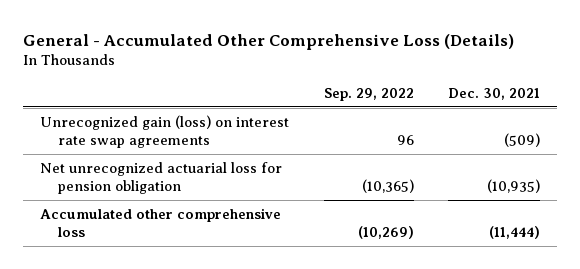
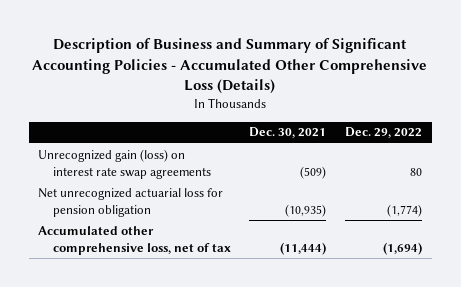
- General - Accumulated Other Comprehensive Loss (Details)
+ Description of Business and Summary of Significant Accounting Policies - Accumulated Other Comprehensive Loss (Details)
- | Sep. 29, 2022 | Dec. 30, 2021
+ | Dec. 30, 2021 | Dec. 29, 2022
- Accumulated other comprehensive loss | (10,269) | (11,444)
+ Accumulated other comprehensive loss, net of tax | (11,444) | (1,694)

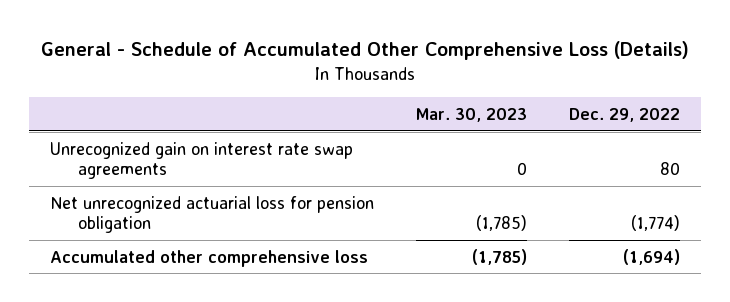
- Description of Business and Summary of Significant Accounting Policies - Accumulated Other Comprehensive Loss (Details)
+ General - Schedule of Accumulated Other Comprehensive Loss (Details)
- | Dec. 30, 2021 | Dec. 29, 2022
+ | Mar. 30, 2023 | Dec. 29, 2022
- Unrecognized gain (loss) on interest rate swap agreements | (509) | 80
+ Unrecognized gain on interest rate swap agreements | 0 | 80
- Accumulated other comprehensive loss, net of tax | (11,444) | (1,694)
+ Accumulated other comprehensive loss | (1,785) | (1,694)

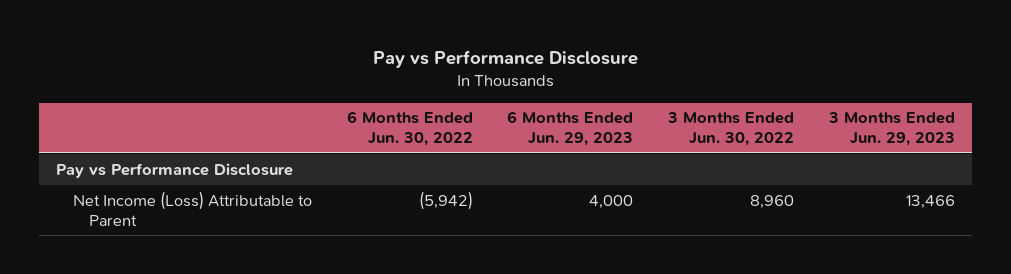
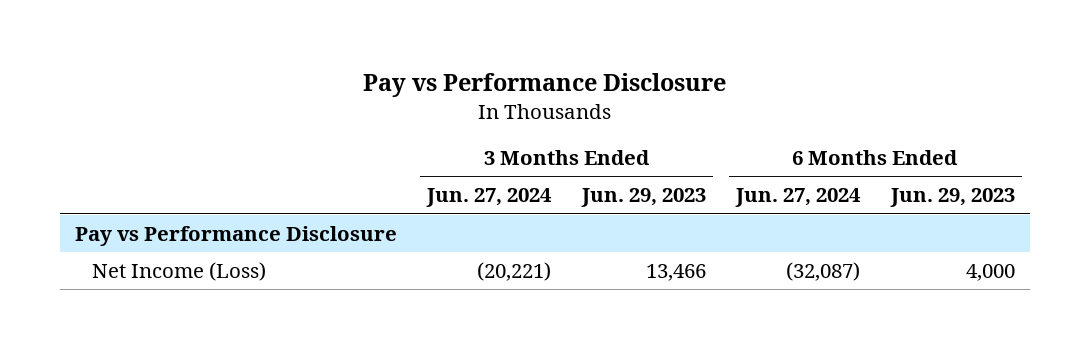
- | 6 Months Ended Jun. 30, 2022 | 6 Months Ended Jun. 29, 2023 | 3 Months Ended Jun. 30, 2022 | 3 Months Ended Jun. 29, 2023
+ | 3 Months Ended Jun. 27, 2024 | 3 Months Ended Jun. 29, 2023 | 6 Months Ended Jun. 27, 2024 | 6 Months Ended Jun. 29, 2023
- Net Income (Loss) Attributable to Parent | (5,942) | 4,000 | 8,960 | 13,466
+ Net Income (Loss) | (20,221) | 13,466 | (32,087) | 4,000

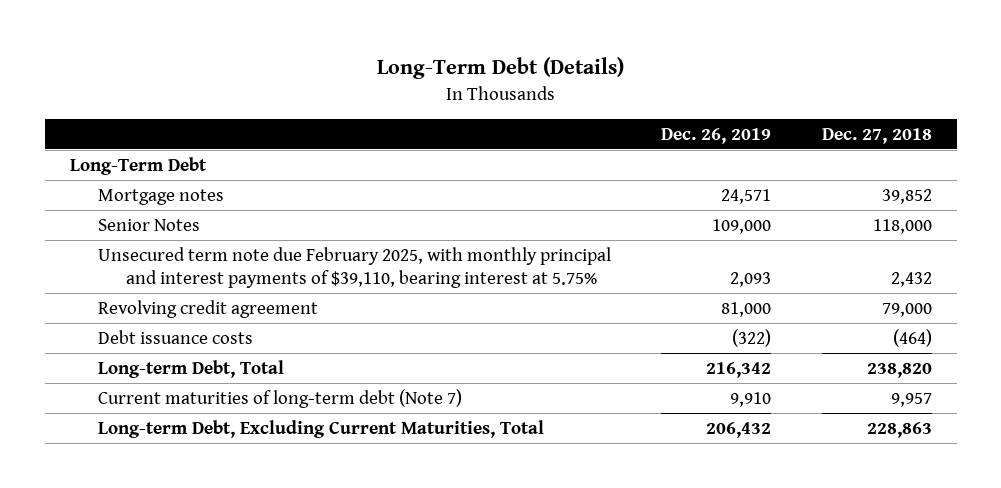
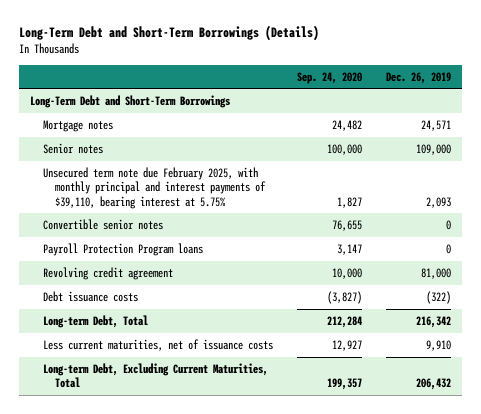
- Long-Term Debt (Details)
+ Long-Term Debt and Short-Term Borrowings (Details)
- | Dec. 26, 2019 | Dec. 27, 2018
+ | Sep. 24, 2020 | Dec. 26, 2019
- Long-Term Debt
+ Long-Term Debt and Short-Term Borrowings
- Senior Notes | 109,000 | 118,000
+ Senior notes | 100,000 | 109,000
+ Convertible senior notes | 76,655 | 0
+ Payroll Protection Program loans | 3,147 | 0
- Current maturities of long-term debt (Note 7) | 9,910 | 9,957
+ Less current maturities, net of issuance costs | 12,927 | 9,910

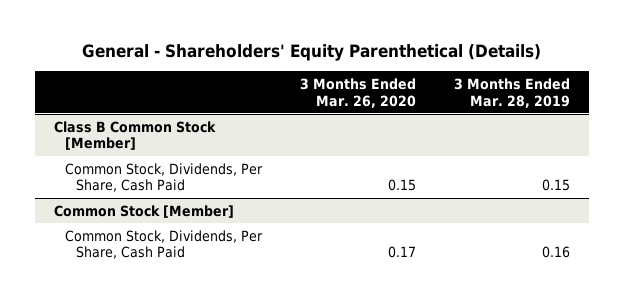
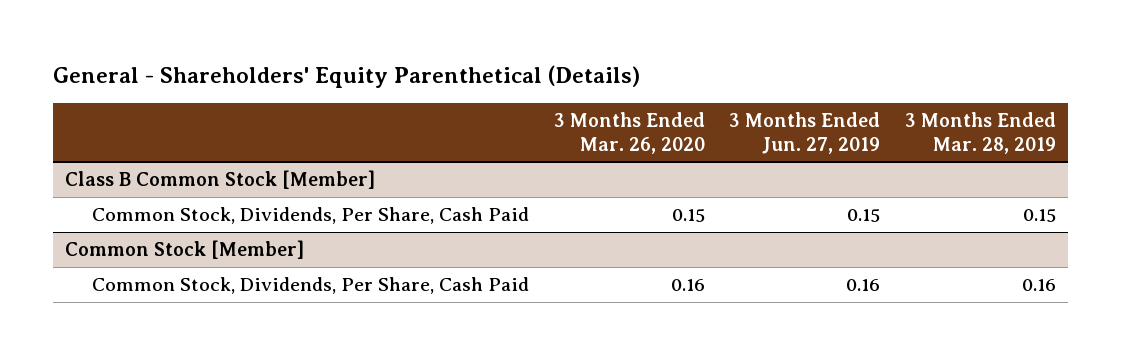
- | 3 Months Ended Mar. 26, 2020 | 3 Months Ended Mar. 28, 2019
+ | 3 Months Ended Mar. 26, 2020 | 3 Months Ended Jun. 27, 2019 | 3 Months Ended Mar. 28, 2019
@ Common Stock [Member]
- Common Stock, Dividends, Per Share, Cash Paid | 0.17 | 0.16
+ Common Stock, Dividends, Per Share, Cash Paid | 0.16 | 0.16 | 0.16

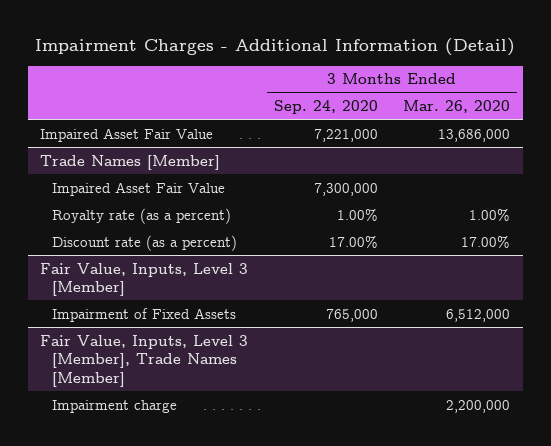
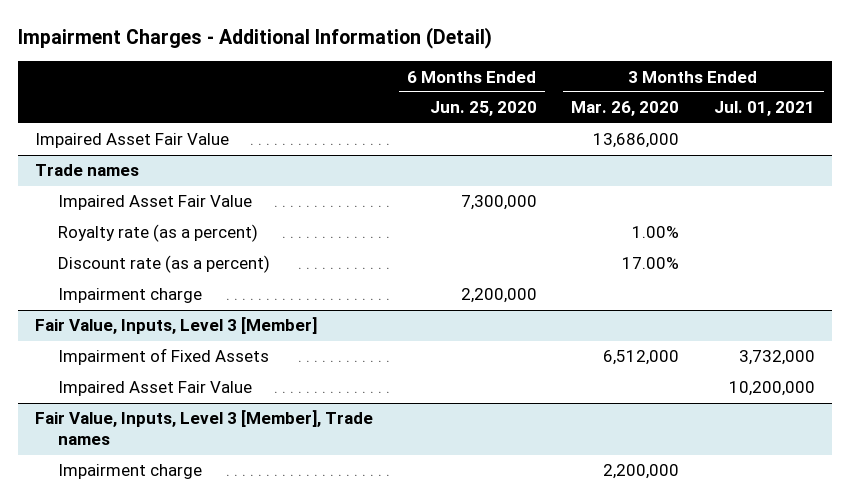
- | 3 Months Ended Sep. 24, 2020 | 3 Months Ended Mar. 26, 2020
+ | 6 Months Ended Jun. 25, 2020 | 3 Months Ended Mar. 26, 2020 | 3 Months Ended Jul. 01, 2021
- Trade Names [Member]
+ Trade names
+ Impairment charge | 2,200,000 | |
- Fair Value, Inputs, Level 3 [Member], Trade Names [Member]
@ Fair Value, Inputs, Level 3 [Member]
+ Impaired Asset Fair Value | | | 10,200,000
+ Fair Value, Inputs, Level 3 [Member], Trade names

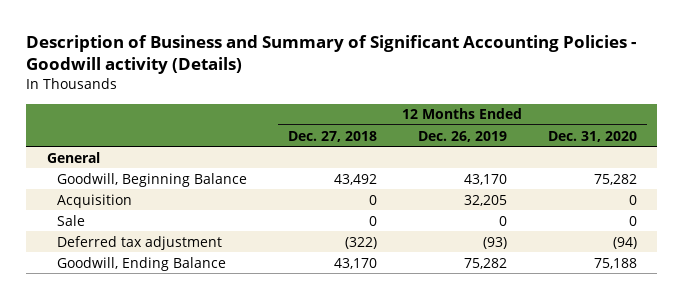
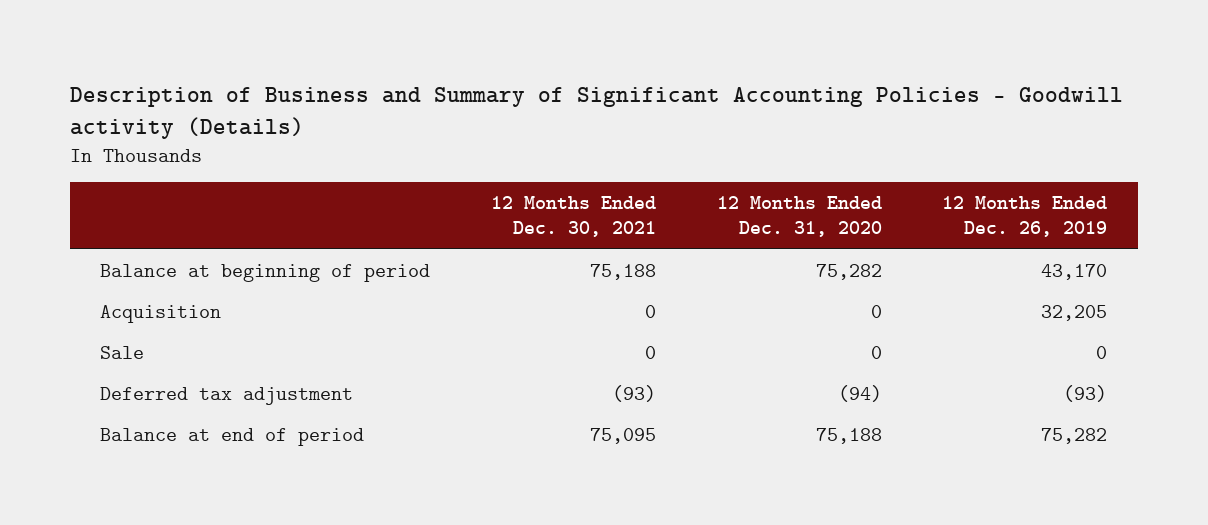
- | 12 Months Ended Dec. 27, 2018 | 12 Months Ended Dec. 26, 2019 | 12 Months Ended Dec. 31, 2020
+ | 12 Months Ended Dec. 30, 2021 | 12 Months Ended Dec. 31, 2020 | 12 Months Ended Dec. 26, 2019
- General
- Goodwill, Beginning Balance | 43,492 | 43,170 | 75,282
+ Balance at beginning of period | 75,188 | 75,282 | 43,170
- Goodwill, Ending Balance | 43,170 | 75,282 | 75,188
+ Balance at end of period | 75,095 | 75,188 | 75,282

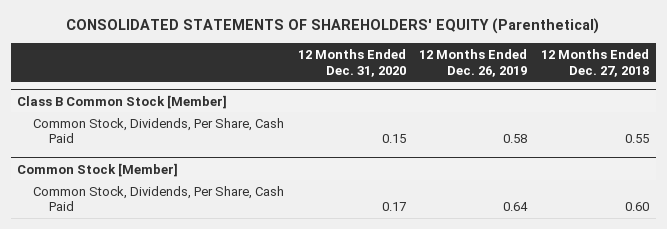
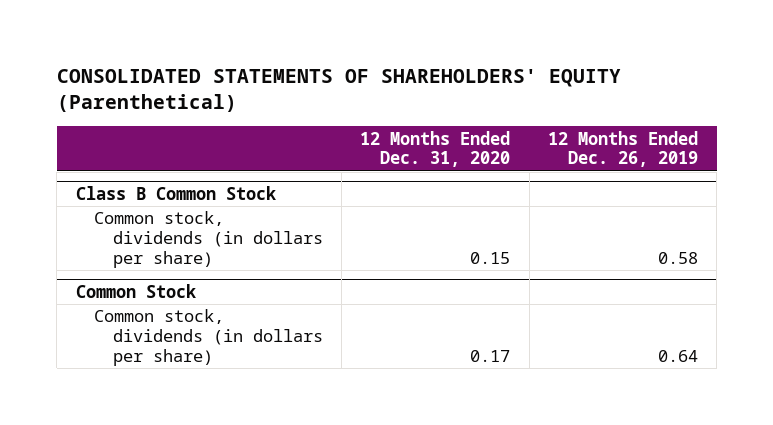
- | 12 Months Ended Dec. 31, 2020 | 12 Months Ended Dec. 26, 2019 | 12 Months Ended Dec. 27, 2018
+ | 12 Months Ended Dec. 31, 2020 | 12 Months Ended Dec. 26, 2019
- Class B Common Stock [Member]
- Common Stock, Dividends, Per Share, Cash Paid | 0.15 | 0.58 | 0.55
- Common Stock [Member]
- Common Stock, Dividends, Per Share, Cash Paid | 0.17 | 0.64 | 0.60
+ Class B Common Stock
+ Common stock, dividends (in dollars per share) | 0.15 | 0.58
+ Common Stock
+ Common stock, dividends (in dollars per share) | 0.17 | 0.64

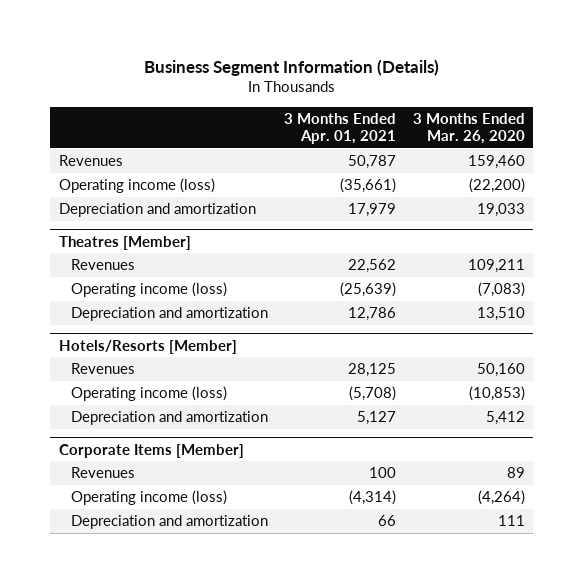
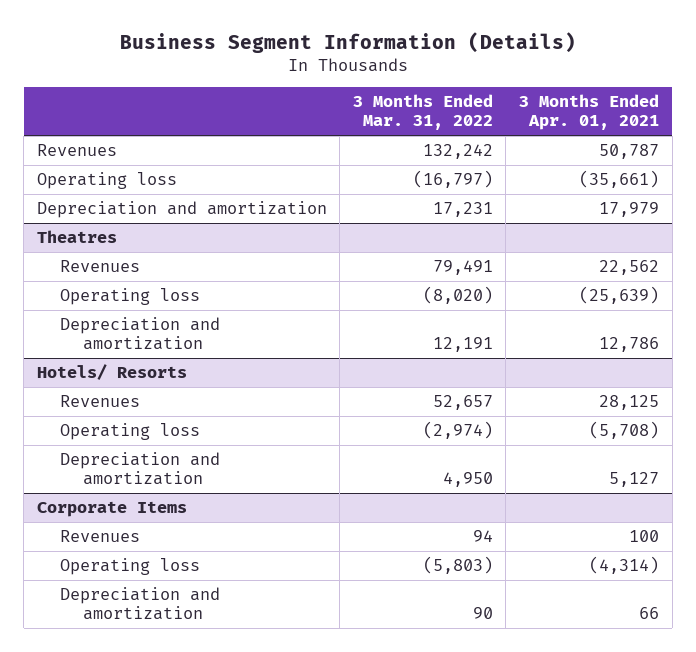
- | 3 Months Ended Apr. 01, 2021 | 3 Months Ended Mar. 26, 2020
+ | 3 Months Ended Mar. 31, 2022 | 3 Months Ended Apr. 01, 2021
- Operating income (loss) | (35,661) | (22,200)
+ Operating loss | (16,797) | (35,661)
- Theatres [Member]
+ Theatres
- Operating income (loss) | (25,639) | (7,083)
+ Operating loss | (8,020) | (25,639)
- Hotels/Resorts [Member]
+ Hotels/ Resorts
- Operating income (loss) | (5,708) | (10,853)
+ Operating loss | (2,974) | (5,708)
- Corporate Items [Member]
+ Corporate Items
- Operating income (loss) | (4,314) | (4,264)
+ Operating loss | (5,803) | (4,314)

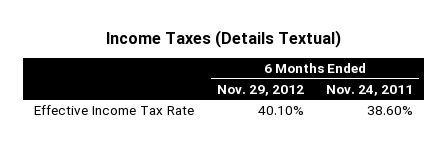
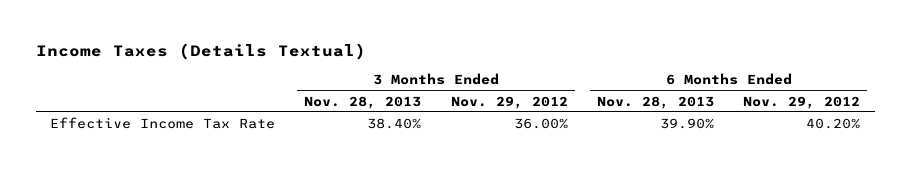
- | 6 Months Ended Nov. 29, 2012 | 6 Months Ended Nov. 24, 2011
+ | 3 Months Ended Nov. 28, 2013 | 3 Months Ended Nov. 29, 2012 | 6 Months Ended Nov. 28, 2013 | 6 Months Ended Nov. 29, 2012
- Effective Income Tax Rate | 40.10% | 38.60%
+ Effective Income Tax Rate | 38.40% | 36.00% | 39.90% | 40.20%

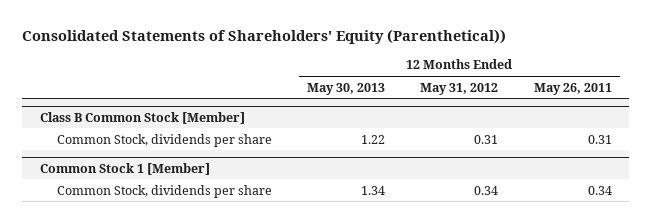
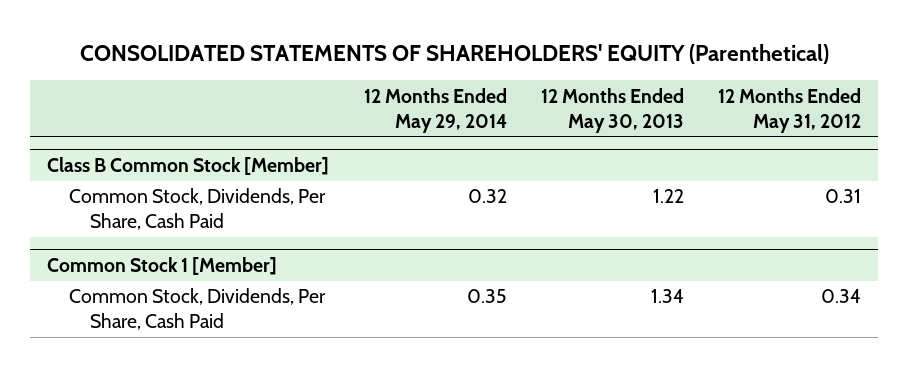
- Consolidated Statements of Shareholders' Equity (Parenthetical))
+ CONSOLIDATED STATEMENTS OF SHAREHOLDERS' EQUITY (Parenthetical)
- | 12 Months Ended May 30, 2013 | 12 Months Ended May 31, 2012 | 12 Months Ended May 26, 2011
+ | 12 Months Ended May 29, 2014 | 12 Months Ended May 30, 2013 | 12 Months Ended May 31, 2012
@ Class B Common Stock [Member]
- Common Stock, dividends per share | 1.22 | 0.31 | 0.31
+ Common Stock, Dividends, Per Share, Cash Paid | 0.32 | 1.22 | 0.31
@ Common Stock 1 [Member]
- Common Stock, dividends per share | 1.34 | 0.34 | 0.34
+ Common Stock, Dividends, Per Share, Cash Paid | 0.35 | 1.34 | 0.34

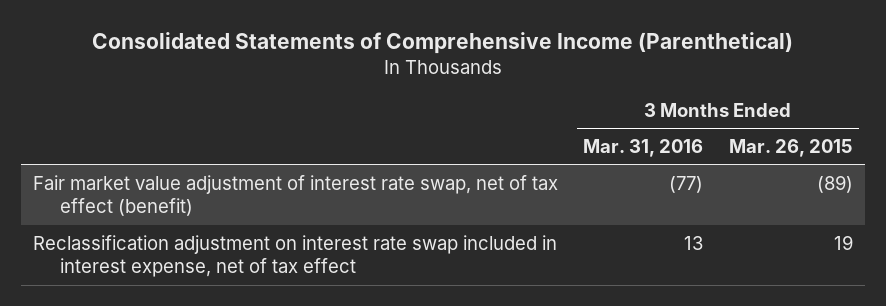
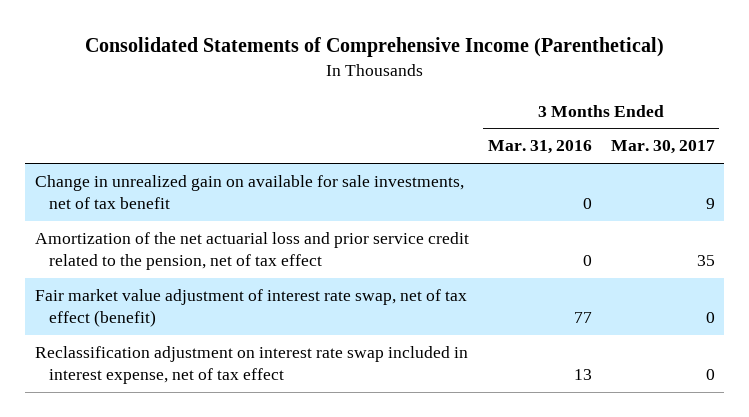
- | 3 Months Ended Mar. 31, 2016 | 3 Months Ended Mar. 26, 2015
+ | 3 Months Ended Mar. 31, 2016 | 3 Months Ended Mar. 30, 2017
- Fair market value adjustment of interest rate swap, net of tax effect (benefit) | (77) | (89)
+ Change in unrealized gain on available for sale investments, net of tax benefit | 0 | 9
+ Amortization of the net actuarial loss and prior service credit related to the pension, net of tax effect | 0 | 35
+ Fair market value adjustment of interest rate swap, net of tax effect (benefit) | 77 | 0

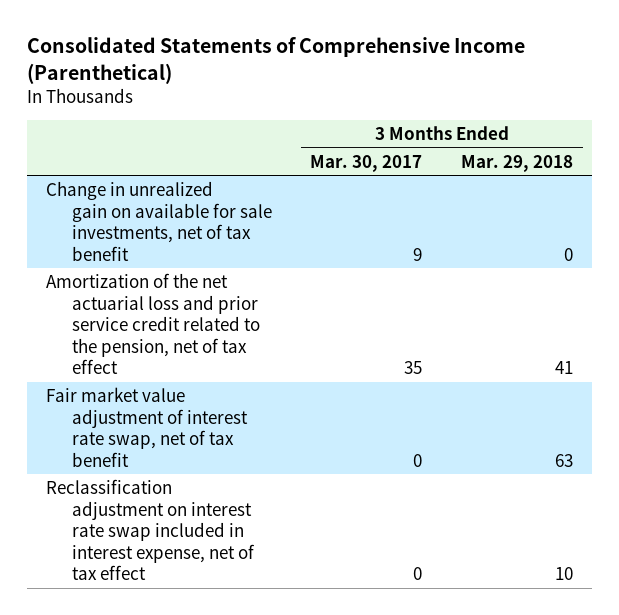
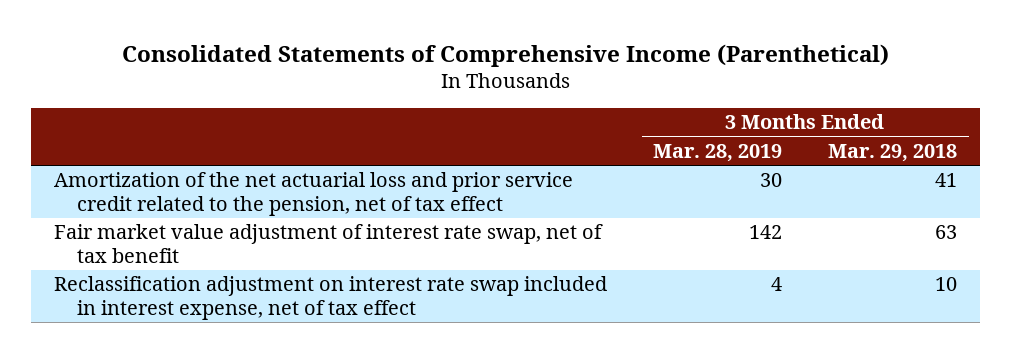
- | 3 Months Ended Mar. 30, 2017 | 3 Months Ended Mar. 29, 2018
+ | 3 Months Ended Mar. 28, 2019 | 3 Months Ended Mar. 29, 2018
- Change in unrealized gain on available for sale investments, net of tax benefit | 9 | 0

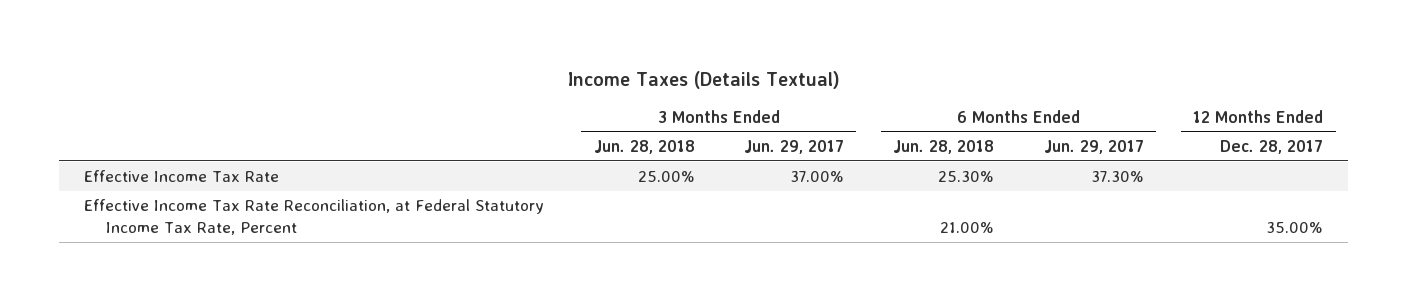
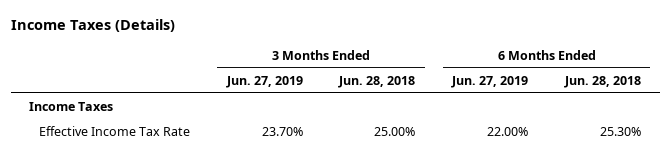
- Income Taxes (Details Textual)
+ Income Taxes (Details)
- | 3 Months Ended Jun. 28, 2018 | 3 Months Ended Jun. 29, 2017 | 6 Months Ended Jun. 28, 2018 | 6 Months Ended Jun. 29, 2017 | 12 Months Ended Dec. 28, 2017
+ | 3 Months Ended Jun. 27, 2019 | 3 Months Ended Jun. 28, 2018 | 6 Months Ended Jun. 27, 2019 | 6 Months Ended Jun. 28, 2018
+ Income Taxes
- Effective Income Tax Rate Reconciliation, at Federal Statutory Income Tax Rate, Percent | | | 21.00% | | 35.00%

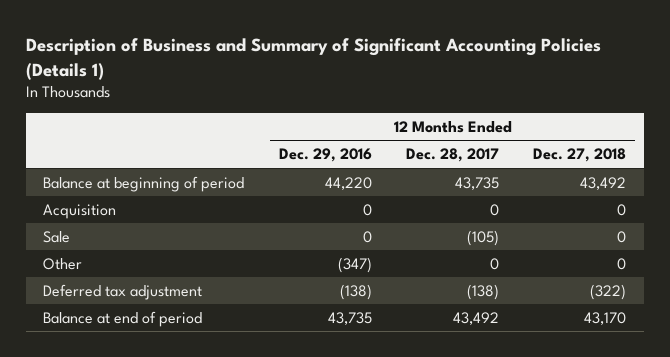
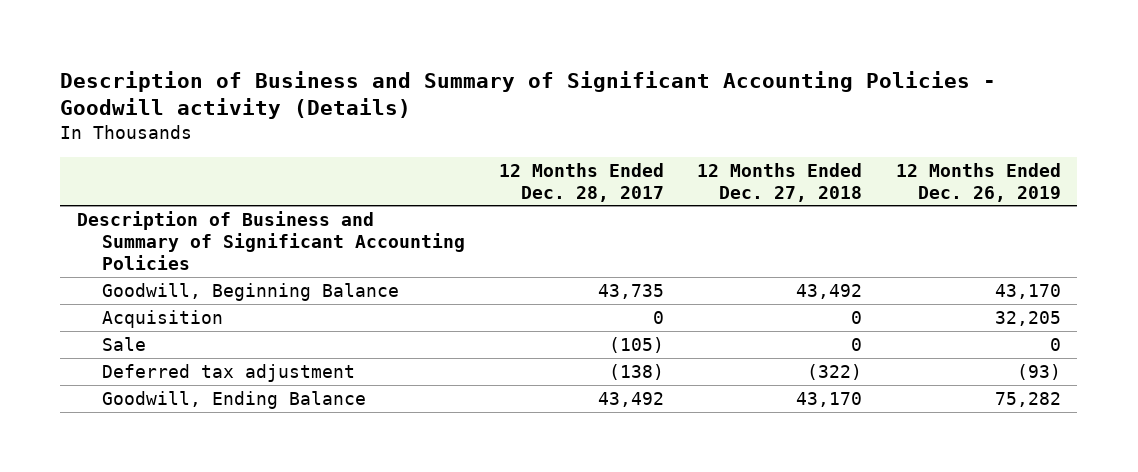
- Description of Business and Summary of Significant Accounting Policies (Details 1)
+ Description of Business and Summary of Significant Accounting Policies - Goodwill activity (Details)
- | 12 Months Ended Dec. 29, 2016 | 12 Months Ended Dec. 28, 2017 | 12 Months Ended Dec. 27, 2018
+ | 12 Months Ended Dec. 28, 2017 | 12 Months Ended Dec. 27, 2018 | 12 Months Ended Dec. 26, 2019
- Balance at beginning of period | 44,220 | 43,735 | 43,492
+ Description of Business and Summary of Significant Accounting Policies
+ Goodwill, Beginning Balance | 43,735 | 43,492 | 43,170
- Other | (347) | 0 | 0
- Balance at end of period | 43,735 | 43,492 | 43,170
+ Goodwill, Ending Balance | 43,492 | 43,170 | 75,282

